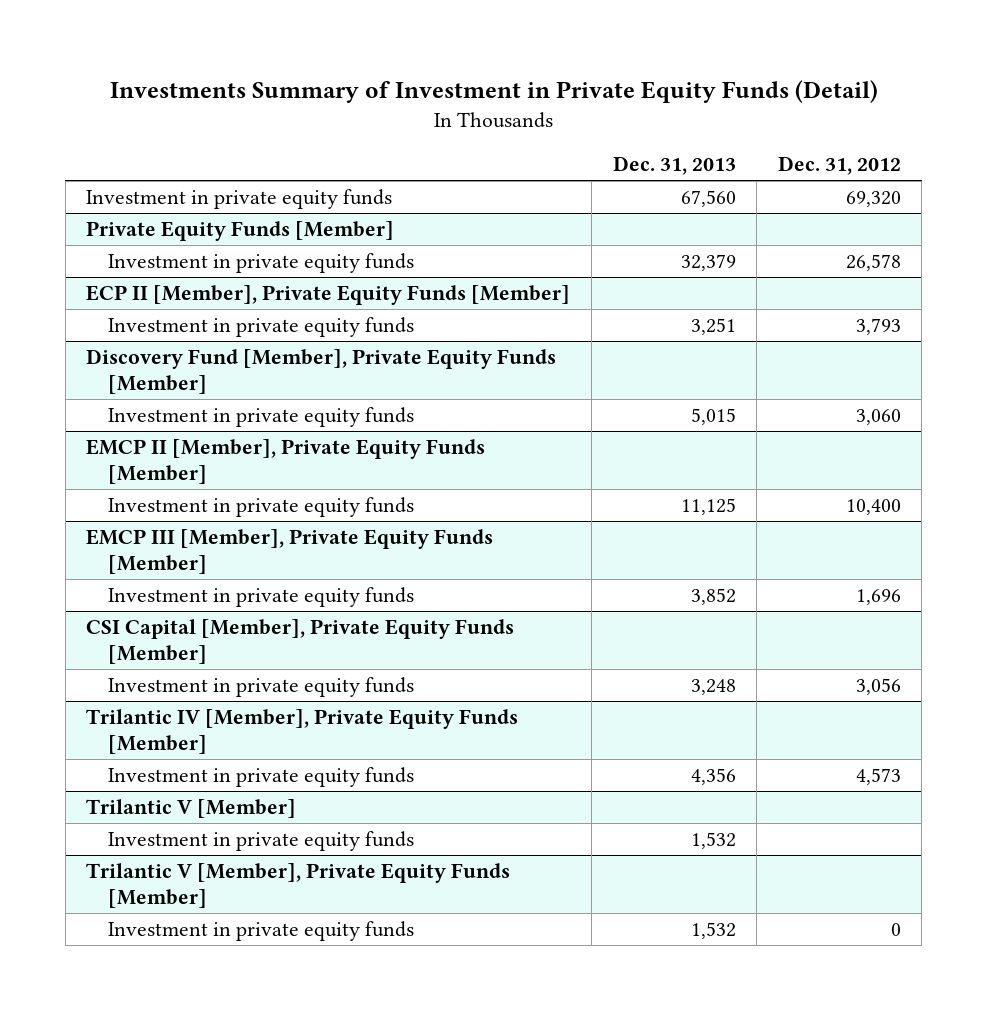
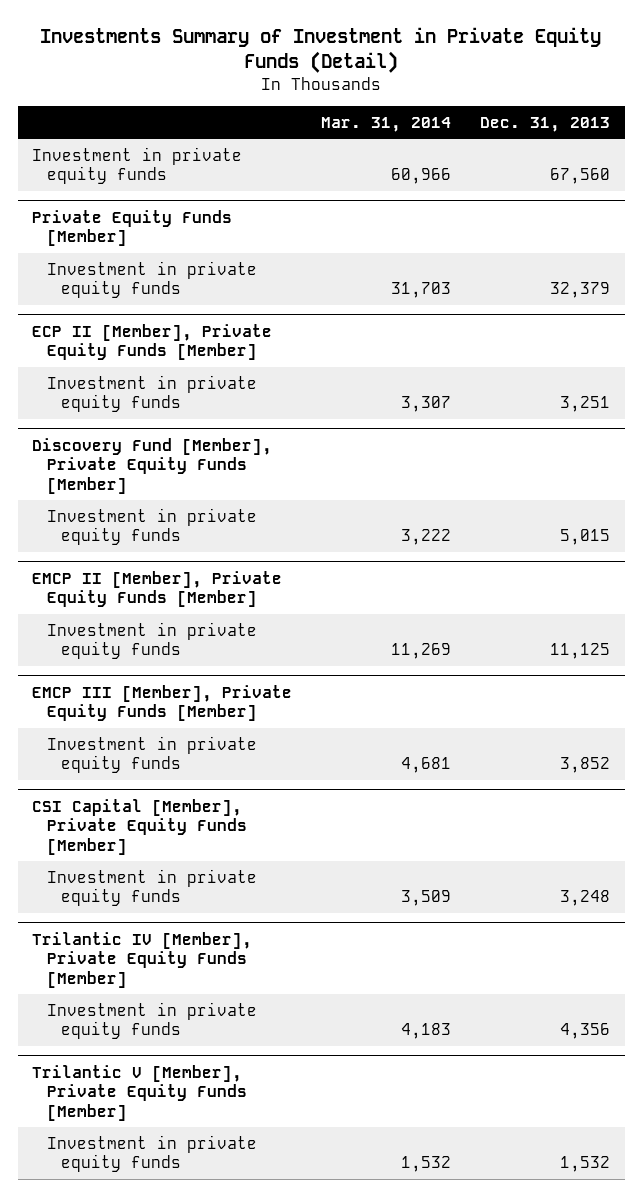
- | Dec. 31, 2013 | Dec. 31, 2012
+ | Mar. 31, 2014 | Dec. 31, 2013
- Trilantic V [Member]
- Investment in private equity funds | 1,532 |

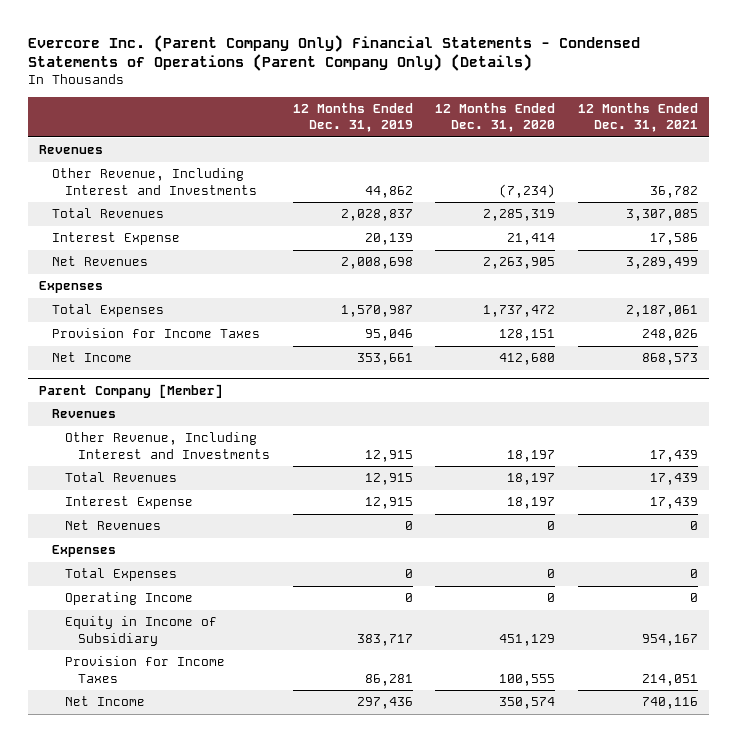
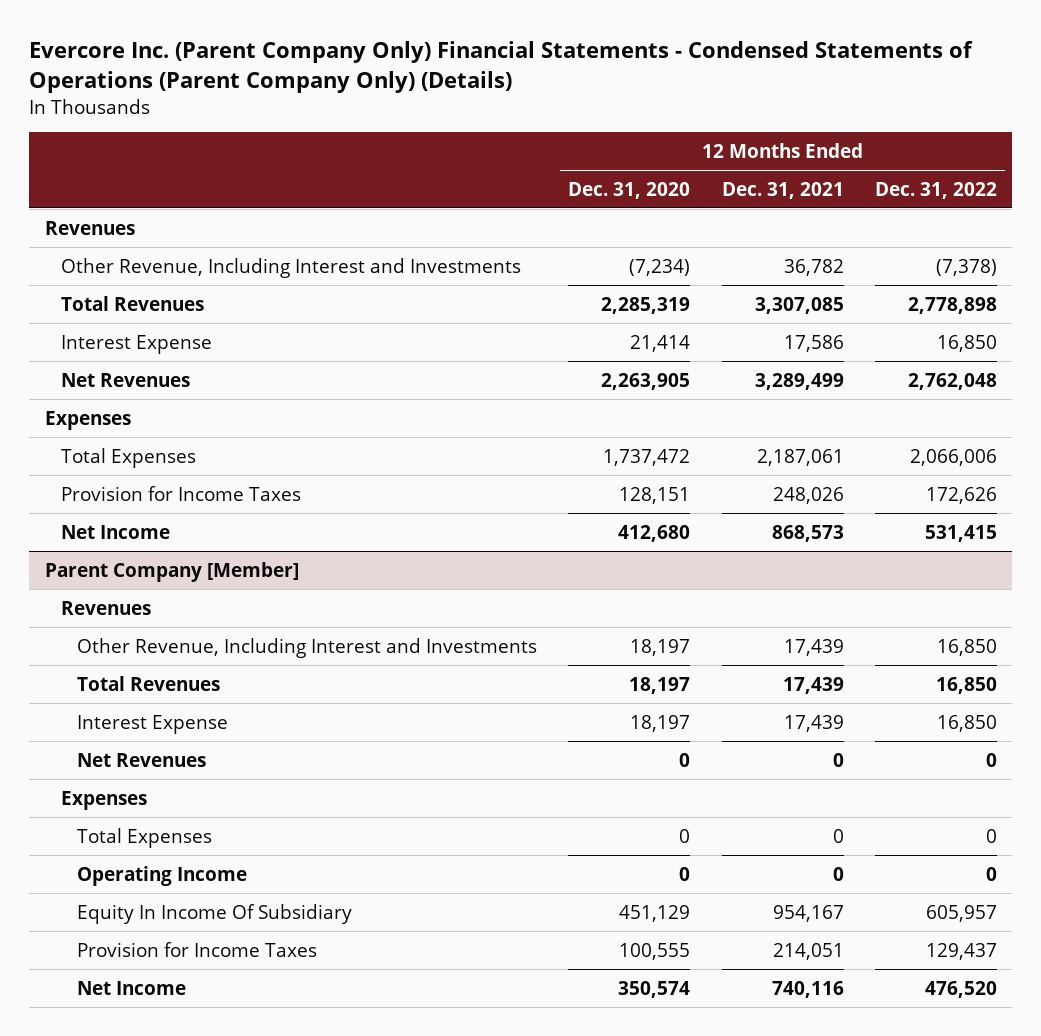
- | 12 Months Ended Dec. 31, 2019 | 12 Months Ended Dec. 31, 2020 | 12 Months Ended Dec. 31, 2021
+ | 12 Months Ended Dec. 31, 2020 | 12 Months Ended Dec. 31, 2021 | 12 Months Ended Dec. 31, 2022
@ Parent Company [Member]
- Equity in Income of Subsidiary | 383,717 | 451,129 | 954,167
+ Equity In Income Of Subsidiary | 451,129 | 954,167 | 605,957

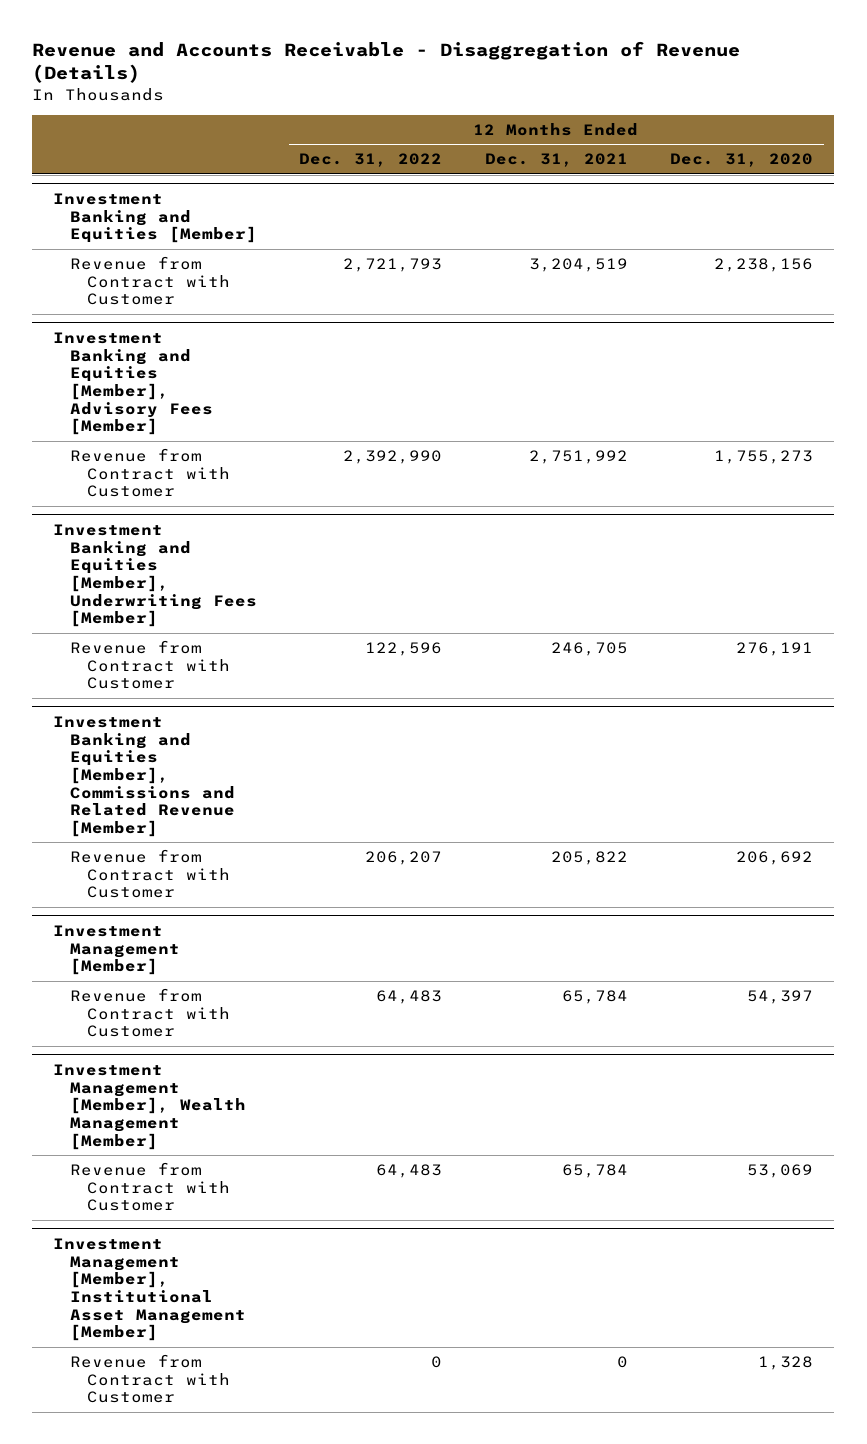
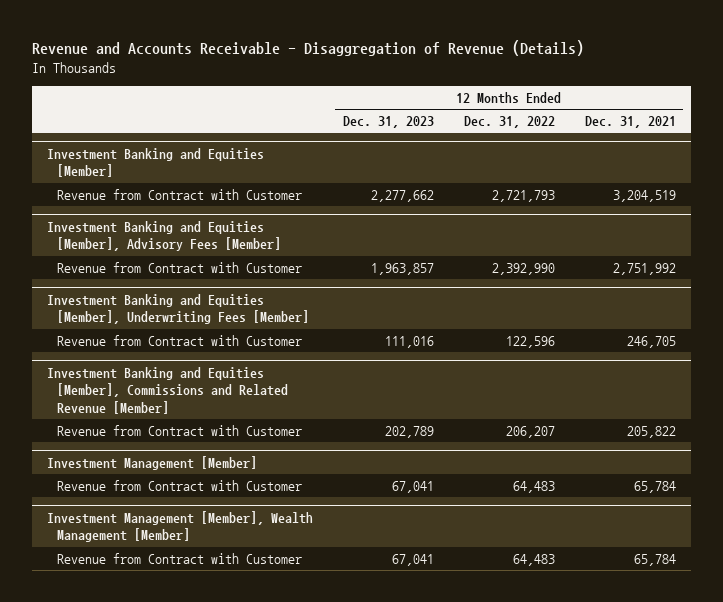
- | 12 Months Ended Dec. 31, 2022 | 12 Months Ended Dec. 31, 2021 | 12 Months Ended Dec. 31, 2020
+ | 12 Months Ended Dec. 31, 2023 | 12 Months Ended Dec. 31, 2022 | 12 Months Ended Dec. 31, 2021
- Investment Management [Member], Institutional Asset Management [Member]
- Revenue from Contract with Customer | 0 | 0 | 1,328

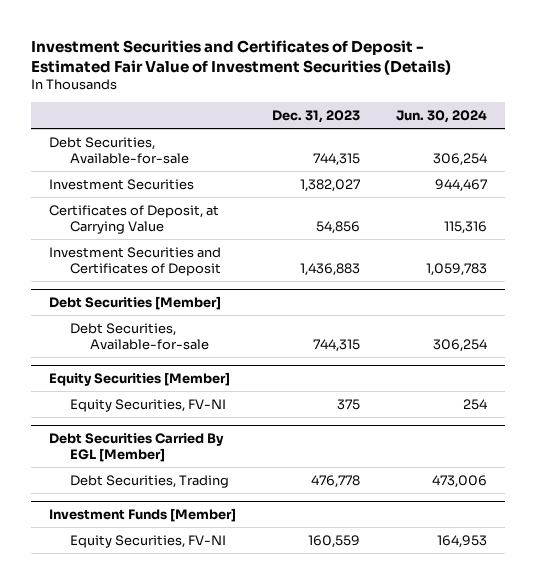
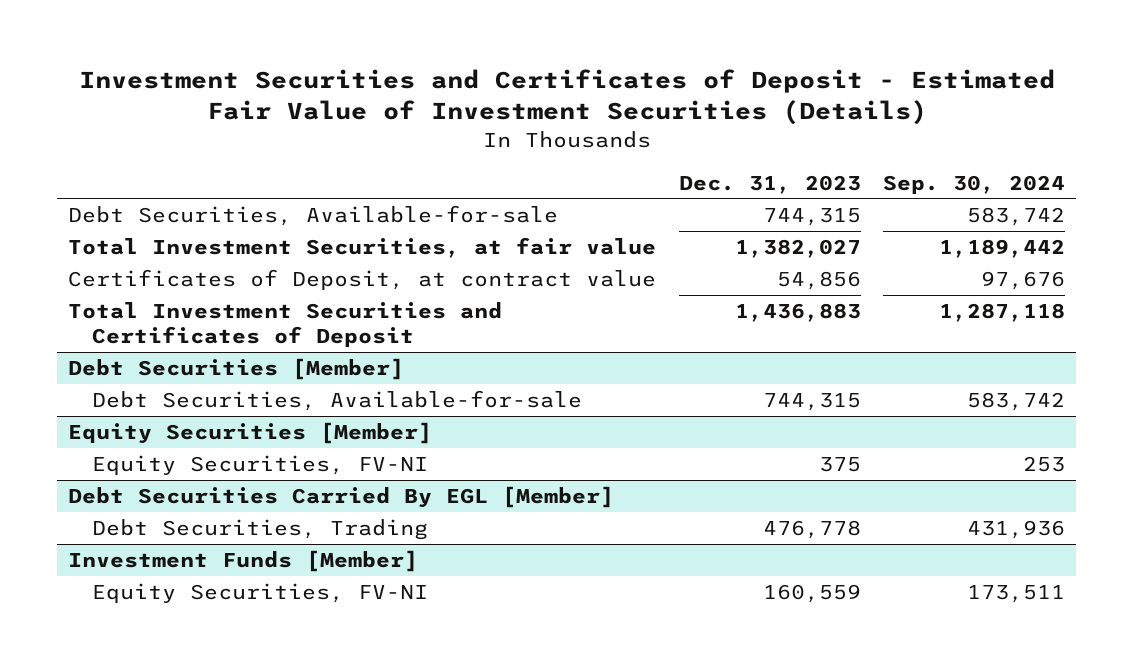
- | Dec. 31, 2023 | Jun. 30, 2024
+ | Dec. 31, 2023 | Sep. 30, 2024
- Investment Securities | 1,382,027 | 944,467
- Certificates of Deposit, at Carrying Value | 54,856 | 115,316
- Investment Securities and Certificates of Deposit | 1,436,883 | 1,059,783
+ Total Investment Securities, at fair value | 1,382,027 | 1,189,442
+ Certificates of Deposit, at contract value | 54,856 | 97,676
+ Total Investment Securities and Certificates of Deposit | 1,436,883 | 1,287,118

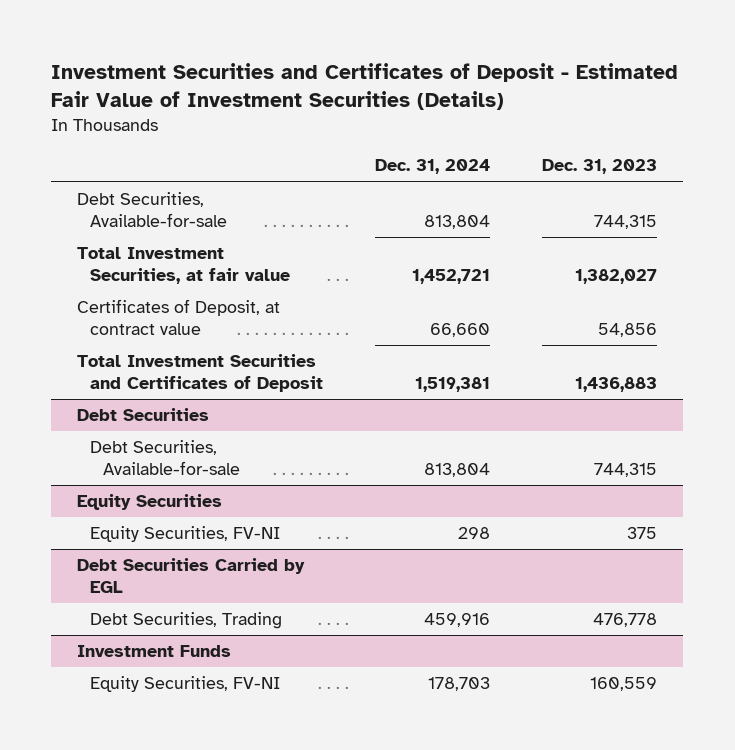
- | Dec. 31, 2023 | Sep. 30, 2024
+ | Dec. 31, 2024 | Dec. 31, 2023
- Debt Securities [Member]
+ Debt Securities
- Equity Securities [Member]
+ Equity Securities
- Debt Securities Carried By EGL [Member]
+ Debt Securities Carried by EGL
- Investment Funds [Member]
+ Investment Funds

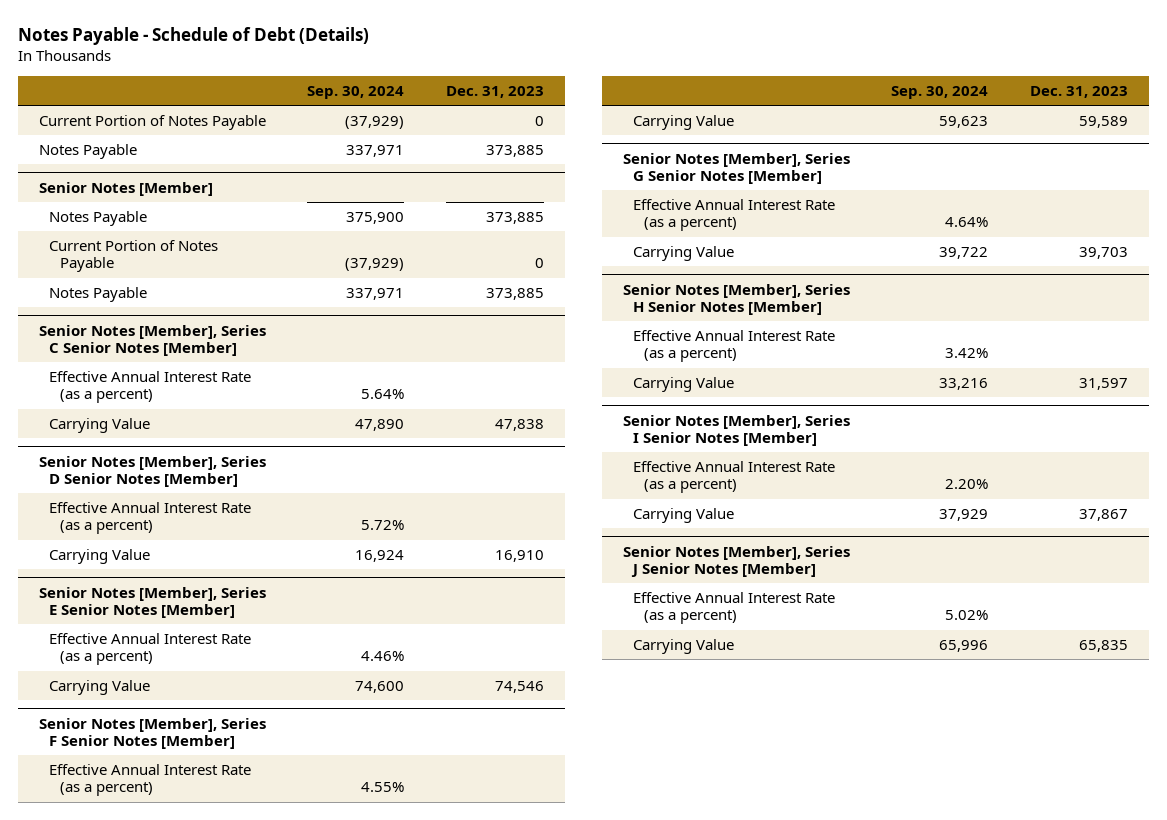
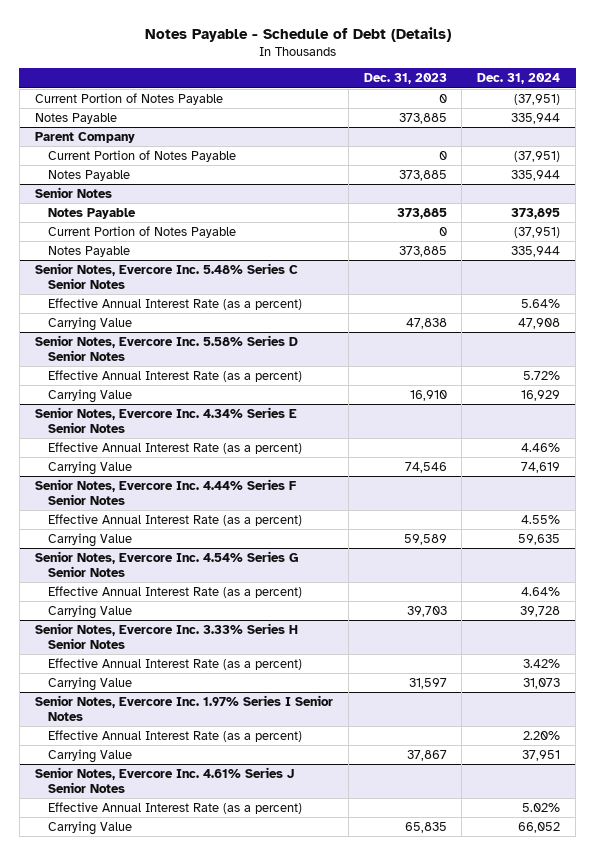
- | Sep. 30, 2024 | Dec. 31, 2023
+ | Dec. 31, 2023 | Dec. 31, 2024
- Senior Notes [Member]
+ Parent Company
+ Current Portion of Notes Payable | 0 | (37,951)
+ Senior Notes
+ Notes Payable | 373,885 | 373,895
- Senior Notes [Member], Series C Senior Notes [Member]
+ Senior Notes, Evercore Inc. 5.48% Series C Senior Notes
- Senior Notes [Member], Series D Senior Notes [Member]
+ Senior Notes, Evercore Inc. 5.58% Series D Senior Notes
- Senior Notes [Member], Series E Senior Notes [Member]
+ Senior Notes, Evercore Inc. 4.34% Series E Senior Notes
- Senior Notes [Member], Series F Senior Notes [Member]
+ Senior Notes, Evercore Inc. 4.44% Series F Senior Notes
- Senior Notes [Member], Series G Senior Notes [Member]
+ Senior Notes, Evercore Inc. 4.54% Series G Senior Notes
- Senior Notes [Member], Series H Senior Notes [Member]
+ Senior Notes, Evercore Inc. 3.33% Series H Senior Notes
- Senior Notes [Member], Series I Senior Notes [Member]
+ Senior Notes, Evercore Inc. 1.97% Series I Senior Notes
- Senior Notes [Member], Series J Senior Notes [Member]
+ Senior Notes, Evercore Inc. 4.61% Series J Senior Notes

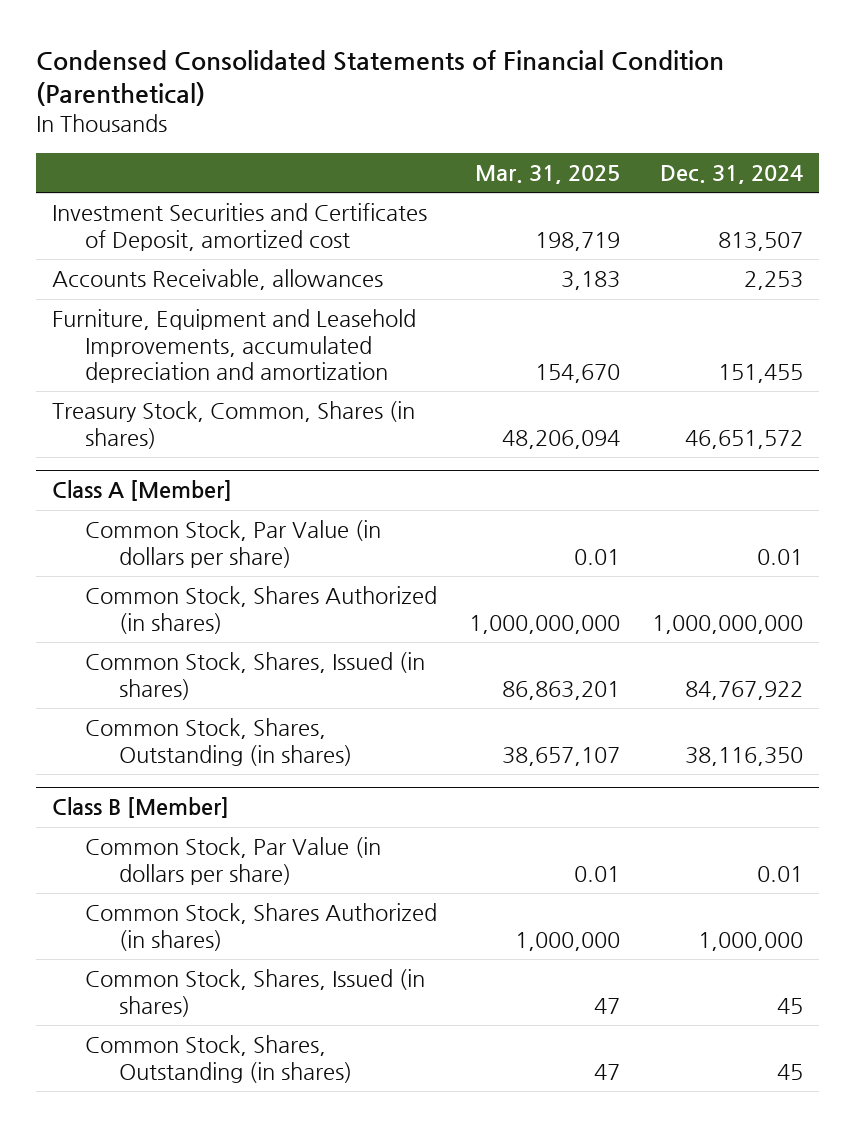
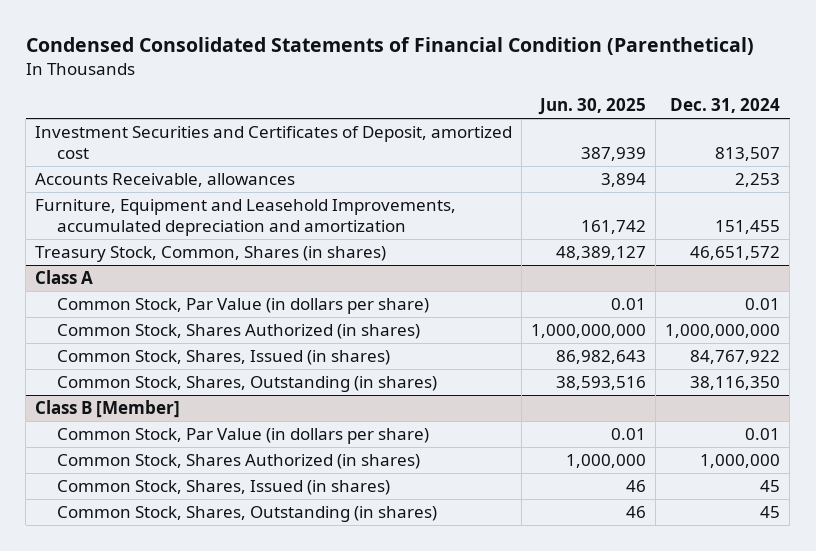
- | Mar. 31, 2025 | Dec. 31, 2024
+ | Jun. 30, 2025 | Dec. 31, 2024
- Class A [Member]
+ Class A

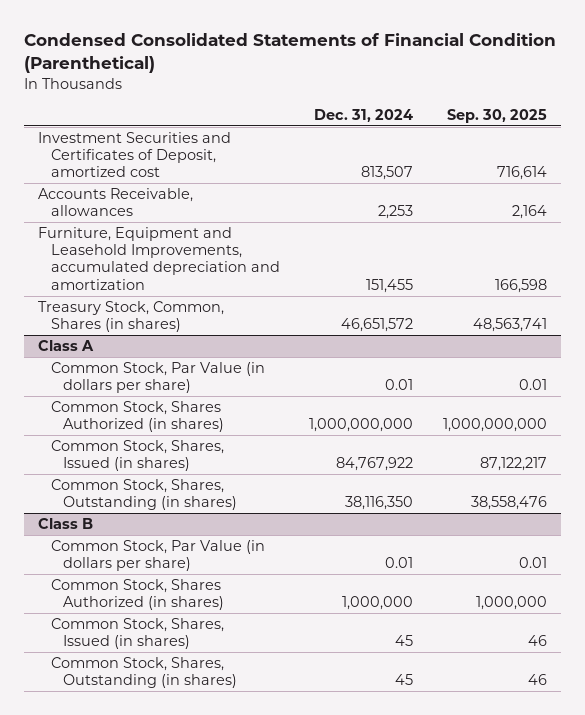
- | Jun. 30, 2025 | Dec. 31, 2024
+ | Dec. 31, 2024 | Sep. 30, 2025
- Class B [Member]
+ Class B

